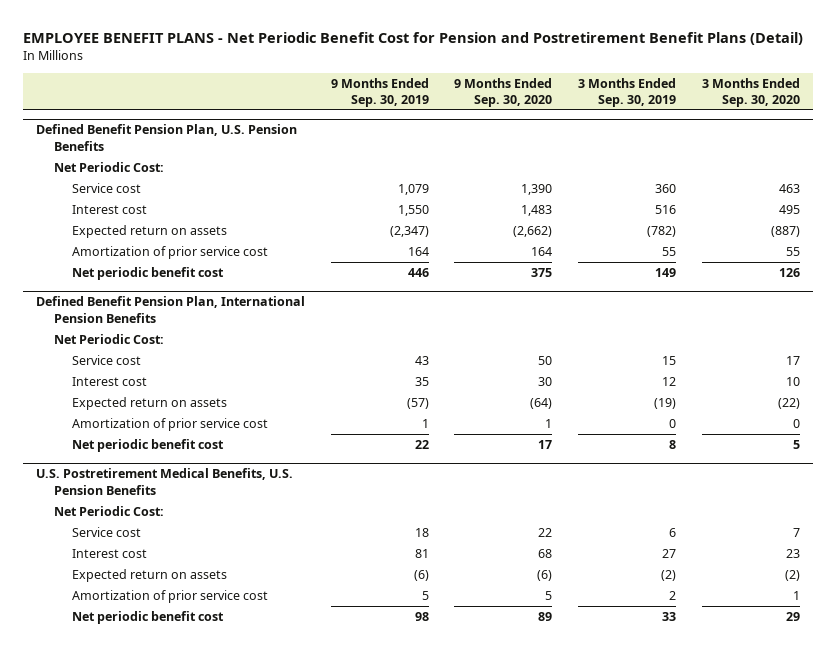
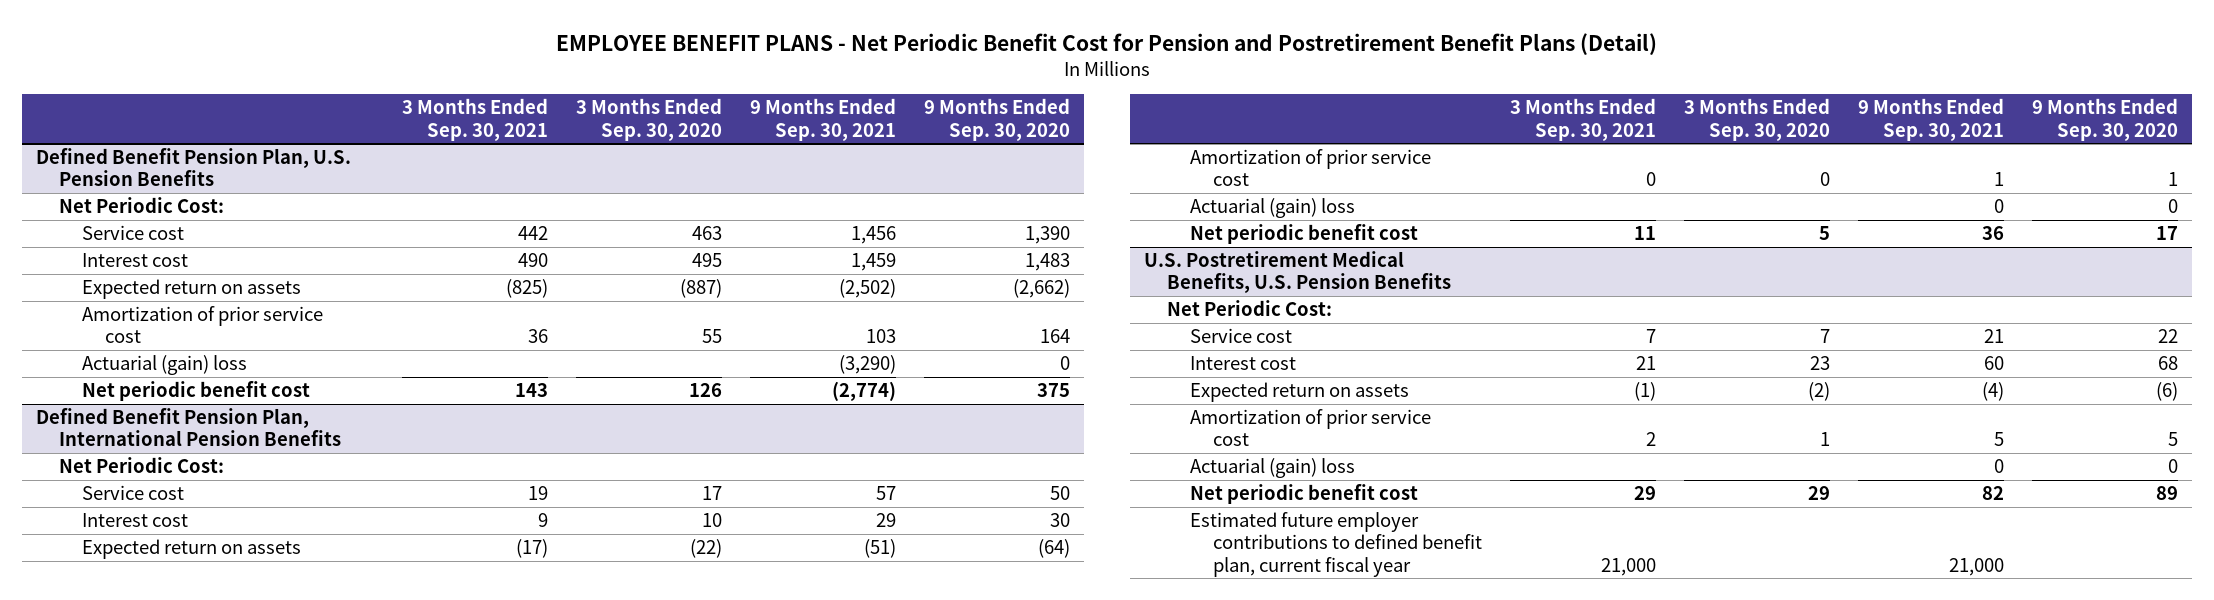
- | 9 Months Ended Sep. 30, 2019 | 9 Months Ended Sep. 30, 2020 | 3 Months Ended Sep. 30, 2019 | 3 Months Ended Sep. 30, 2020
+ | 3 Months Ended Sep. 30, 2021 | 3 Months Ended Sep. 30, 2020 | 9 Months Ended Sep. 30, 2021 | 9 Months Ended Sep. 30, 2020
@ Defined Benefit Pension Plan, U.S. Pension Benefits
+ Actuarial (gain) loss | | | (3,290) | 0
@ Defined Benefit Pension Plan, International Pension Benefits
+ Actuarial (gain) loss | | | 0 | 0
@ U.S. Postretirement Medical Benefits, U.S. Pension Benefits
+ Actuarial (gain) loss | | | 0 | 0
+ Estimated future employer contributions to defined benefit plan, current fiscal year | 21,000 | | 21,000 |

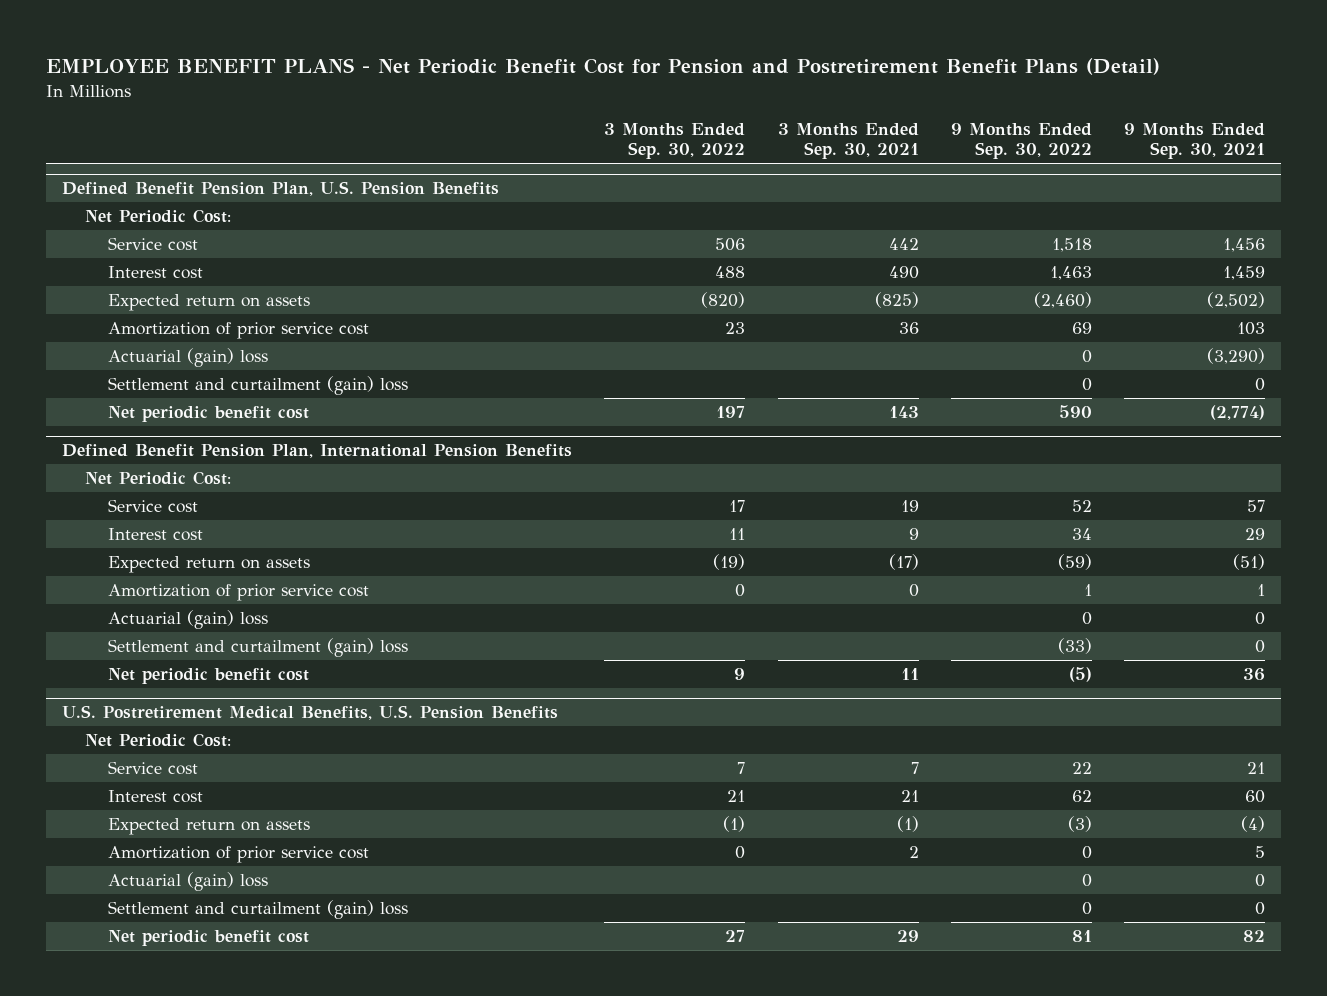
- | 3 Months Ended Sep. 30, 2021 | 3 Months Ended Sep. 30, 2020 | 9 Months Ended Sep. 30, 2021 | 9 Months Ended Sep. 30, 2020
+ | 3 Months Ended Sep. 30, 2022 | 3 Months Ended Sep. 30, 2021 | 9 Months Ended Sep. 30, 2022 | 9 Months Ended Sep. 30, 2021
@ Defined Benefit Pension Plan, U.S. Pension Benefits
+ Settlement and curtailment (gain) loss | | | 0 | 0
@ Defined Benefit Pension Plan, International Pension Benefits
+ Settlement and curtailment (gain) loss | | | (33) | 0
@ U.S. Postretirement Medical Benefits, U.S. Pension Benefits
+ Settlement and curtailment (gain) loss | | | 0 | 0
- Estimated future employer contributions to defined benefit plan, current fiscal year | 21,000 | | 21,000 |

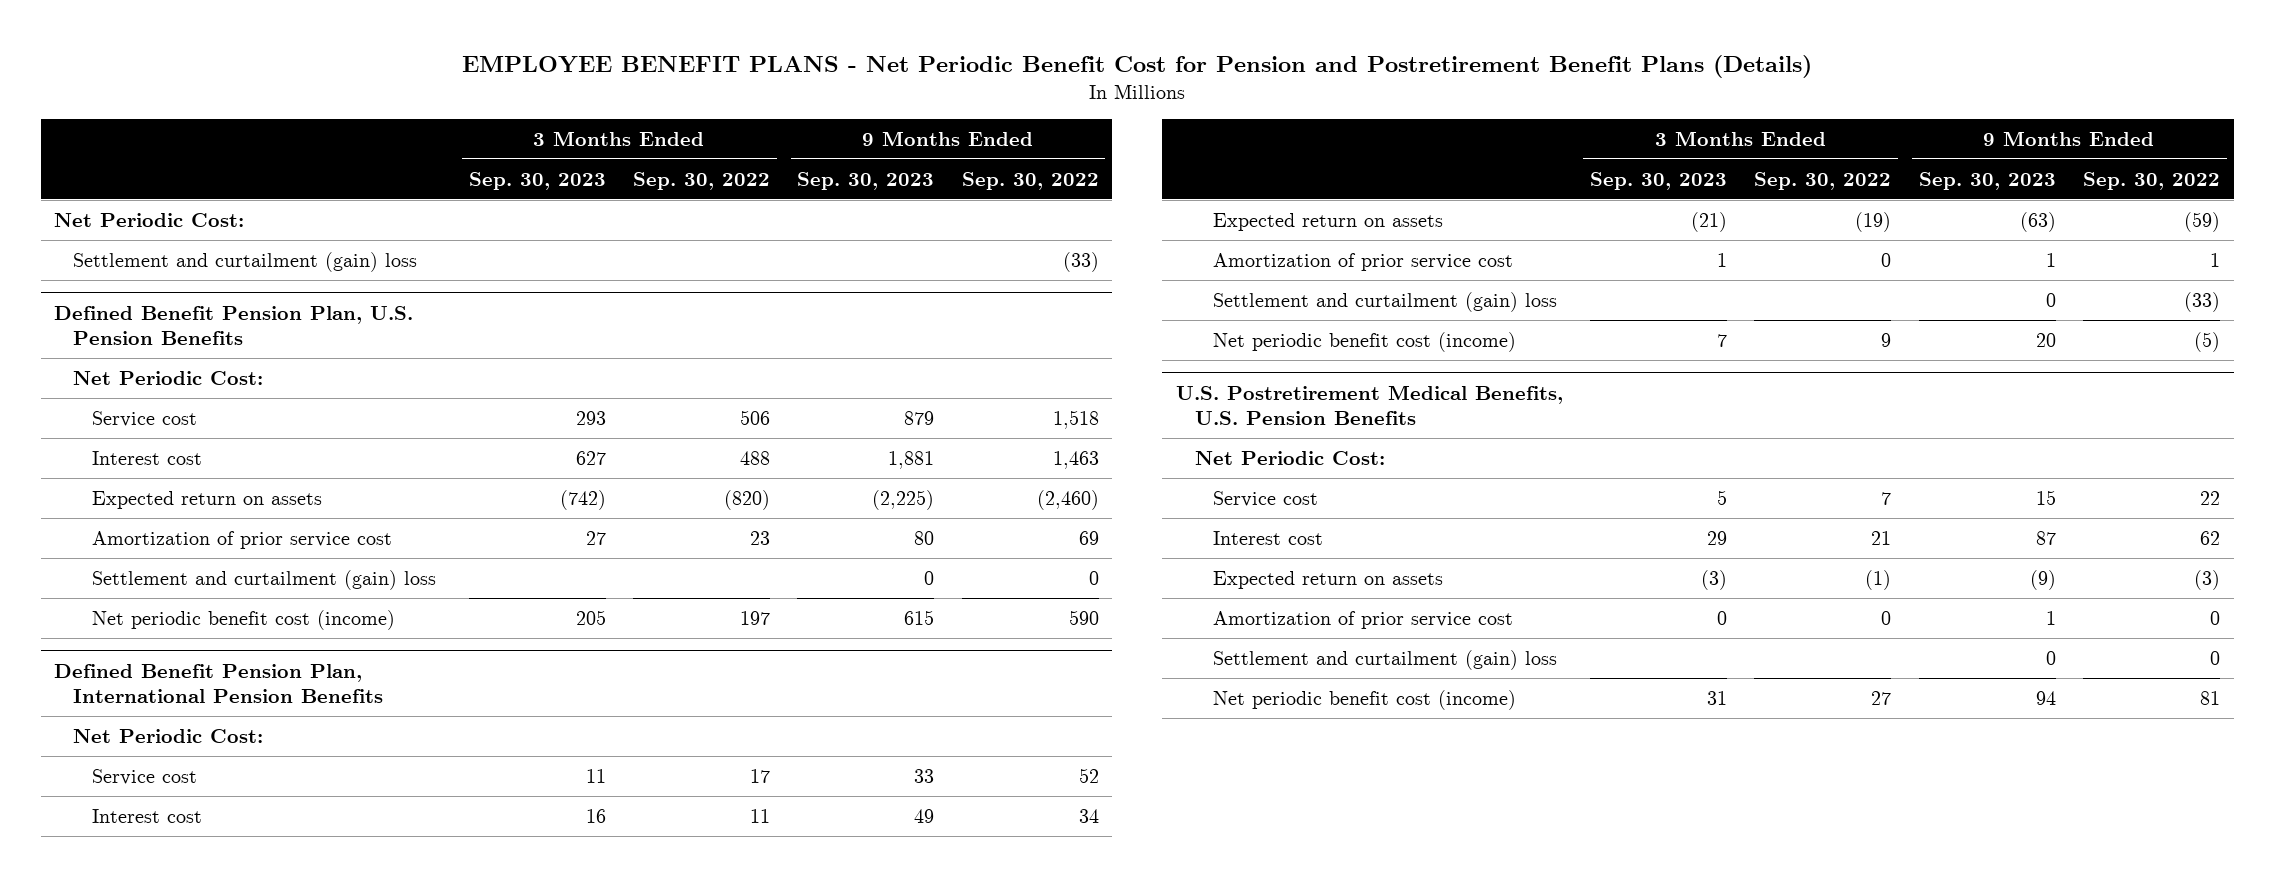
- EMPLOYEE BENEFIT PLANS - Net Periodic Benefit Cost for Pension and Postretirement Benefit Plans (Detail)
+ EMPLOYEE BENEFIT PLANS - Net Periodic Benefit Cost for Pension and Postretirement Benefit Plans (Details)
- | 3 Months Ended Sep. 30, 2022 | 3 Months Ended Sep. 30, 2021 | 9 Months Ended Sep. 30, 2022 | 9 Months Ended Sep. 30, 2021
+ | 3 Months Ended Sep. 30, 2023 | 3 Months Ended Sep. 30, 2022 | 9 Months Ended Sep. 30, 2023 | 9 Months Ended Sep. 30, 2022
+ Net Periodic Cost:
+ Settlement and curtailment (gain) loss | | | | (33)
@ Defined Benefit Pension Plan, U.S. Pension Benefits
- Actuarial (gain) loss | | | 0 | (3,290)
- Net periodic benefit cost | 197 | 143 | 590 | (2,774)
+ Net periodic benefit cost (income) | 205 | 197 | 615 | 590
@ Defined Benefit Pension Plan, International Pension Benefits
- Actuarial (gain) loss | | | 0 | 0
- Net periodic benefit cost | 9 | 11 | (5) | 36
+ Net periodic benefit cost (income) | 7 | 9 | 20 | (5)
@ U.S. Postretirement Medical Benefits, U.S. Pension Benefits
- Actuarial (gain) loss | | | 0 | 0
- Net periodic benefit cost | 27 | 29 | 81 | 82
+ Net periodic benefit cost (income) | 31 | 27 | 94 | 81

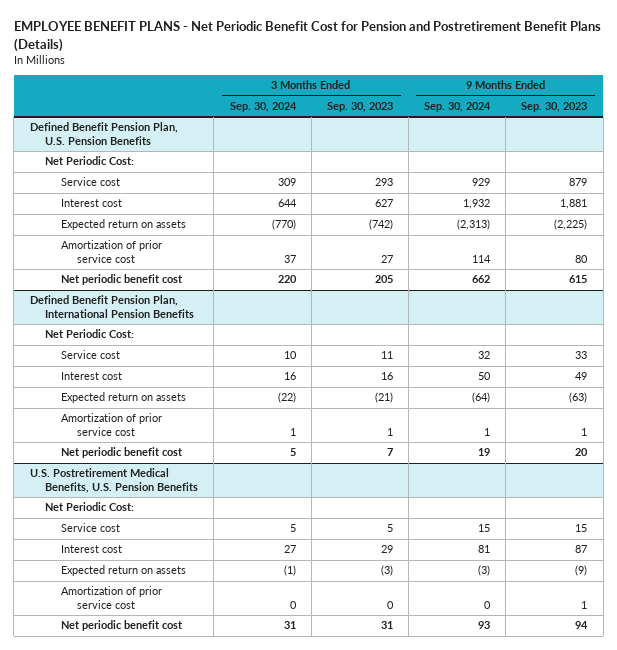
- | 3 Months Ended Sep. 30, 2023 | 3 Months Ended Sep. 30, 2022 | 9 Months Ended Sep. 30, 2023 | 9 Months Ended Sep. 30, 2022
+ | 3 Months Ended Sep. 30, 2024 | 3 Months Ended Sep. 30, 2023 | 9 Months Ended Sep. 30, 2024 | 9 Months Ended Sep. 30, 2023
- Net Periodic Cost:
- Settlement and curtailment (gain) loss | | | | (33)
@ Defined Benefit Pension Plan, U.S. Pension Benefits
- Settlement and curtailment (gain) loss | | | 0 | 0
- Net periodic benefit cost (income) | 205 | 197 | 615 | 590
+ Net periodic benefit cost | 220 | 205 | 662 | 615
@ Defined Benefit Pension Plan, International Pension Benefits
- Settlement and curtailment (gain) loss | | | 0 | (33)
- Net periodic benefit cost (income) | 7 | 9 | 20 | (5)
+ Net periodic benefit cost | 5 | 7 | 19 | 20
@ U.S. Postretirement Medical Benefits, U.S. Pension Benefits
- Settlement and curtailment (gain) loss | | | 0 | 0
- Net periodic benefit cost (income) | 31 | 27 | 94 | 81
+ Net periodic benefit cost | 31 | 31 | 93 | 94

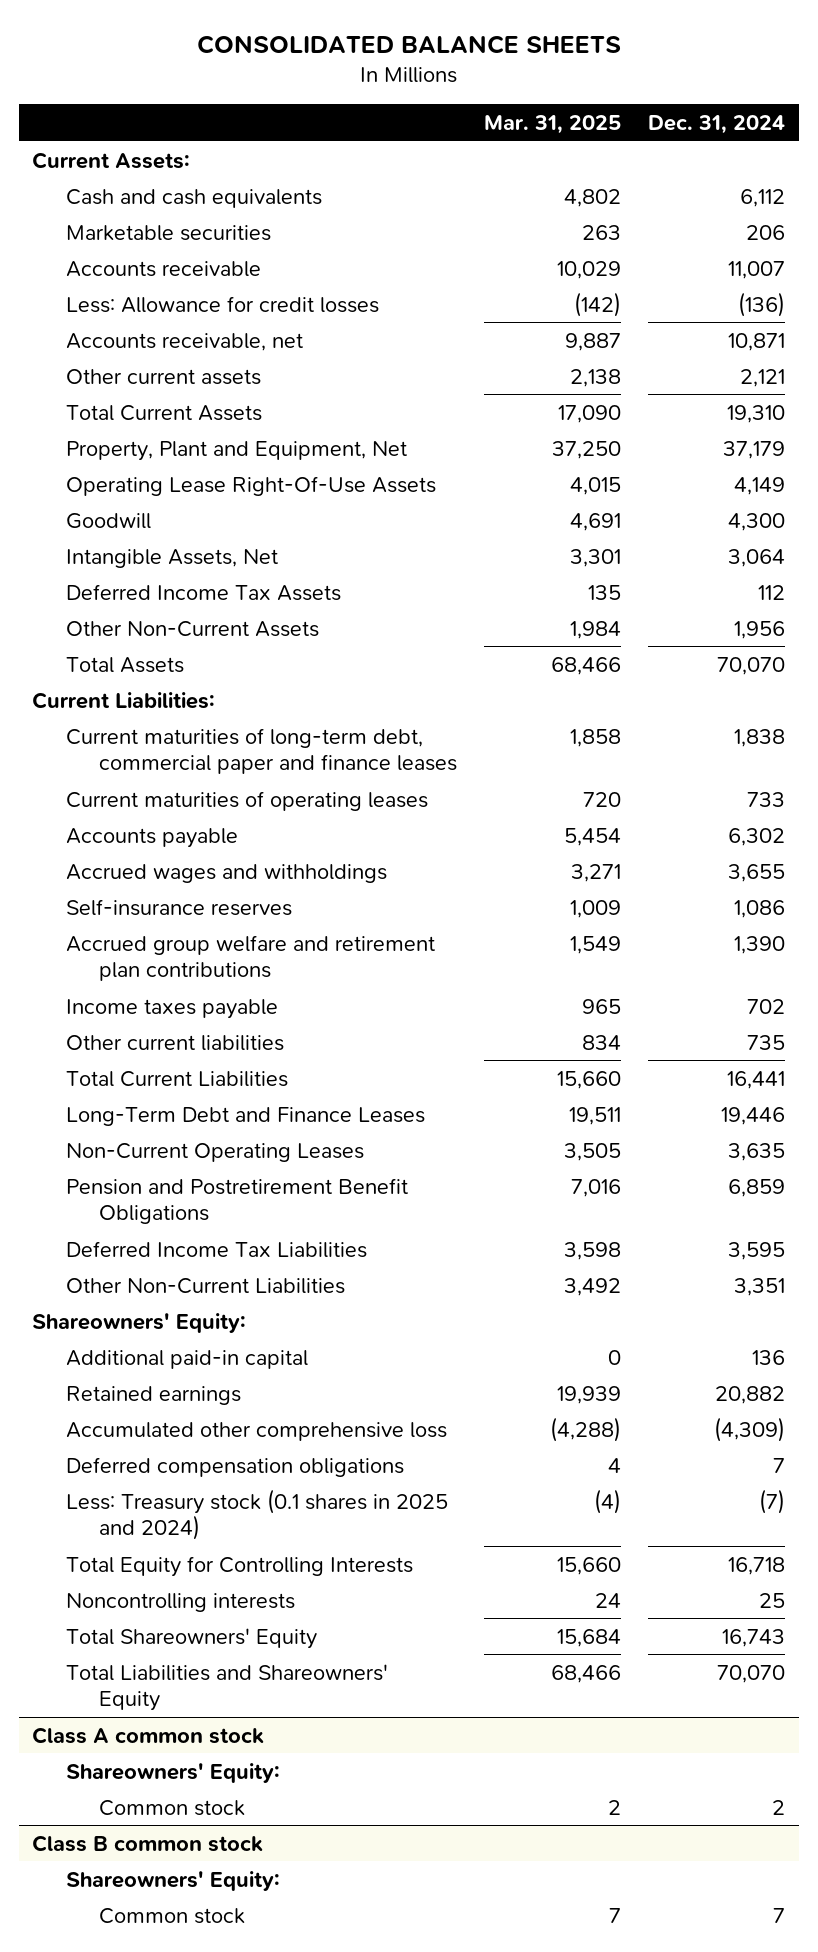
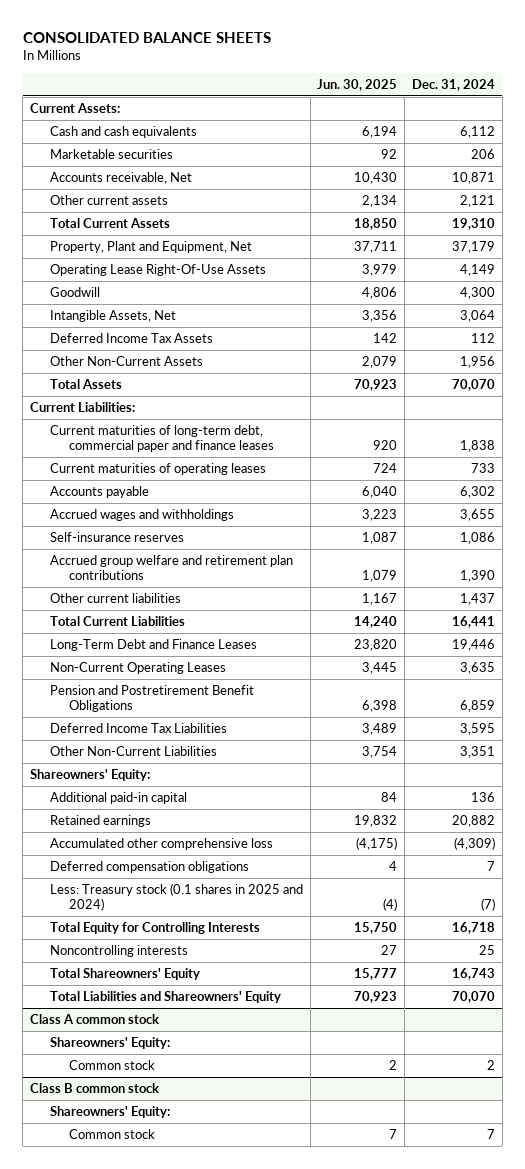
- | Mar. 31, 2025 | Dec. 31, 2024
+ | Jun. 30, 2025 | Dec. 31, 2024
- Accounts receivable | 10,029 | 11,007
- Less: Allowance for credit losses | (142) | (136)
- Accounts receivable, net | 9,887 | 10,871
+ Accounts receivable, Net | 10,430 | 10,871
- Income taxes payable | 965 | 702
- Other current liabilities | 834 | 735
+ Other current liabilities | 1,167 | 1,437

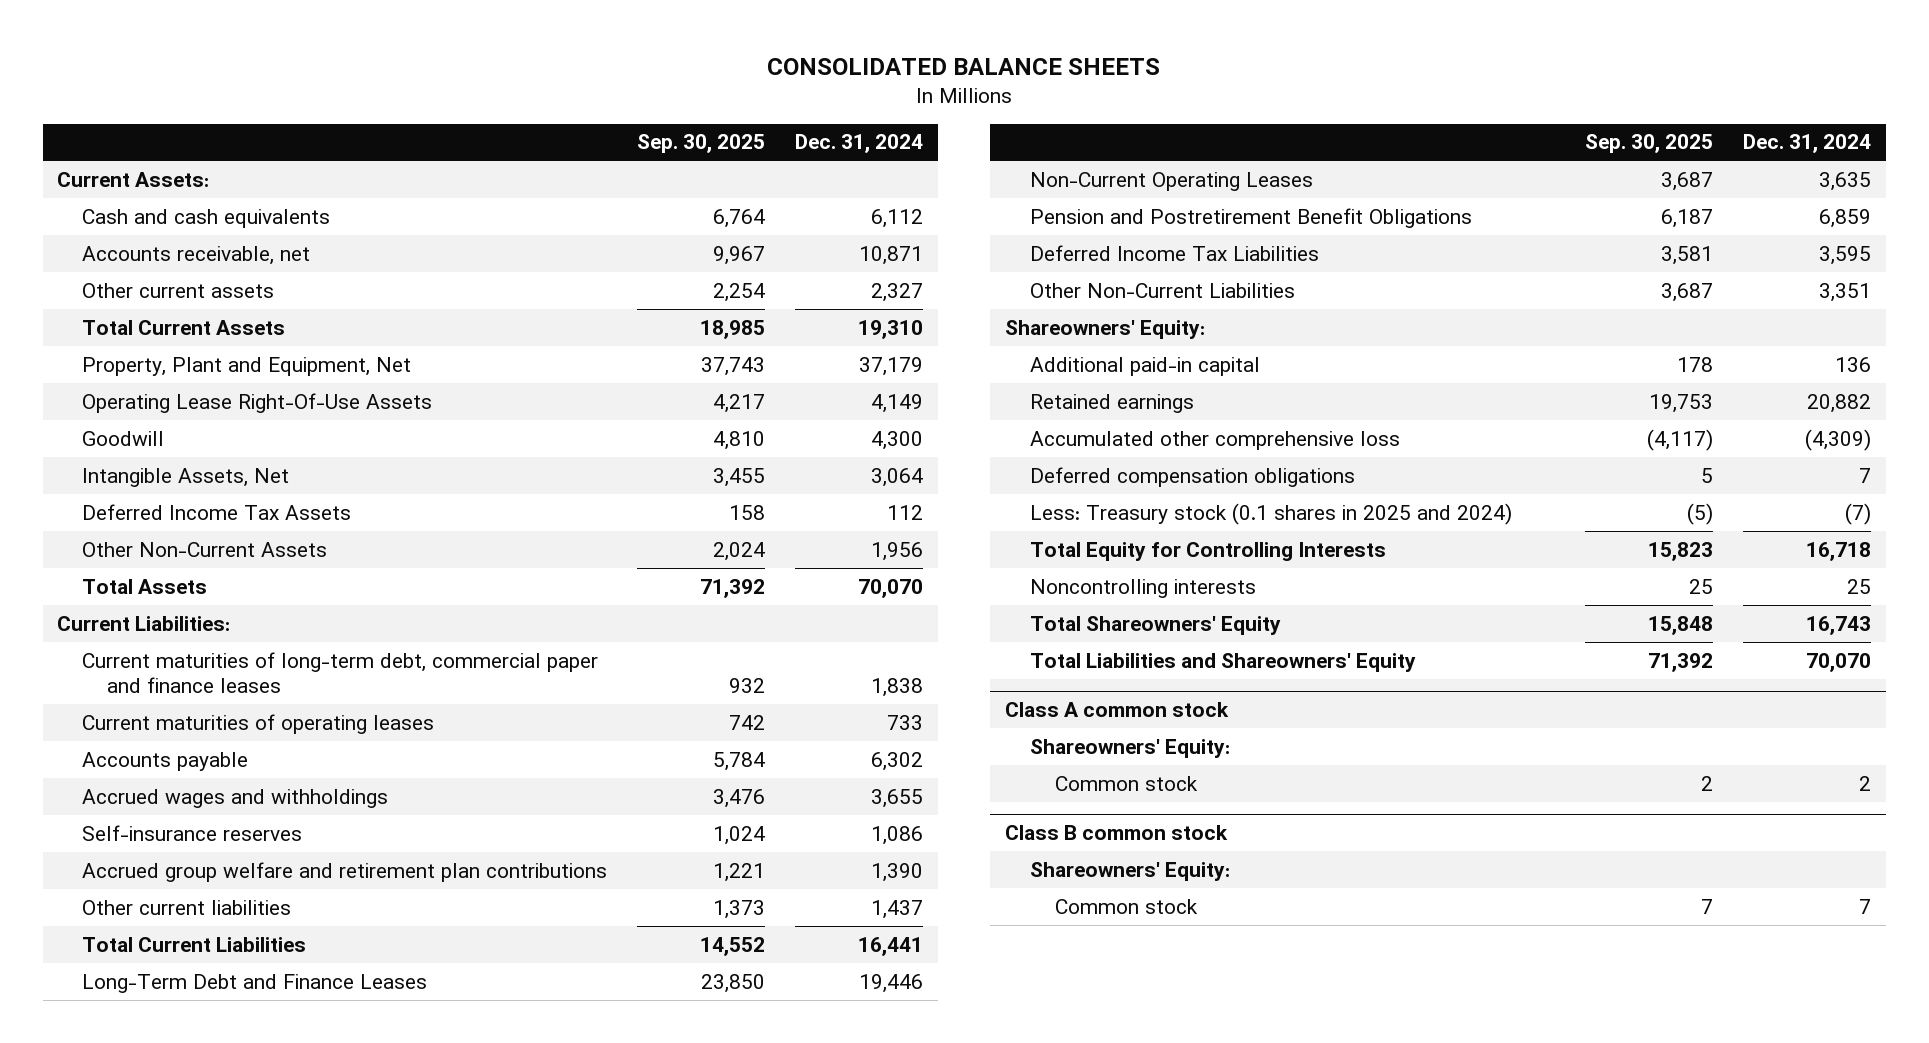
- | Jun. 30, 2025 | Dec. 31, 2024
+ | Sep. 30, 2025 | Dec. 31, 2024
- Marketable securities | 92 | 206
- Accounts receivable, Net | 10,430 | 10,871
- Other current assets | 2,134 | 2,121
+ Accounts receivable, net | 9,967 | 10,871
+ Other current assets | 2,254 | 2,327

